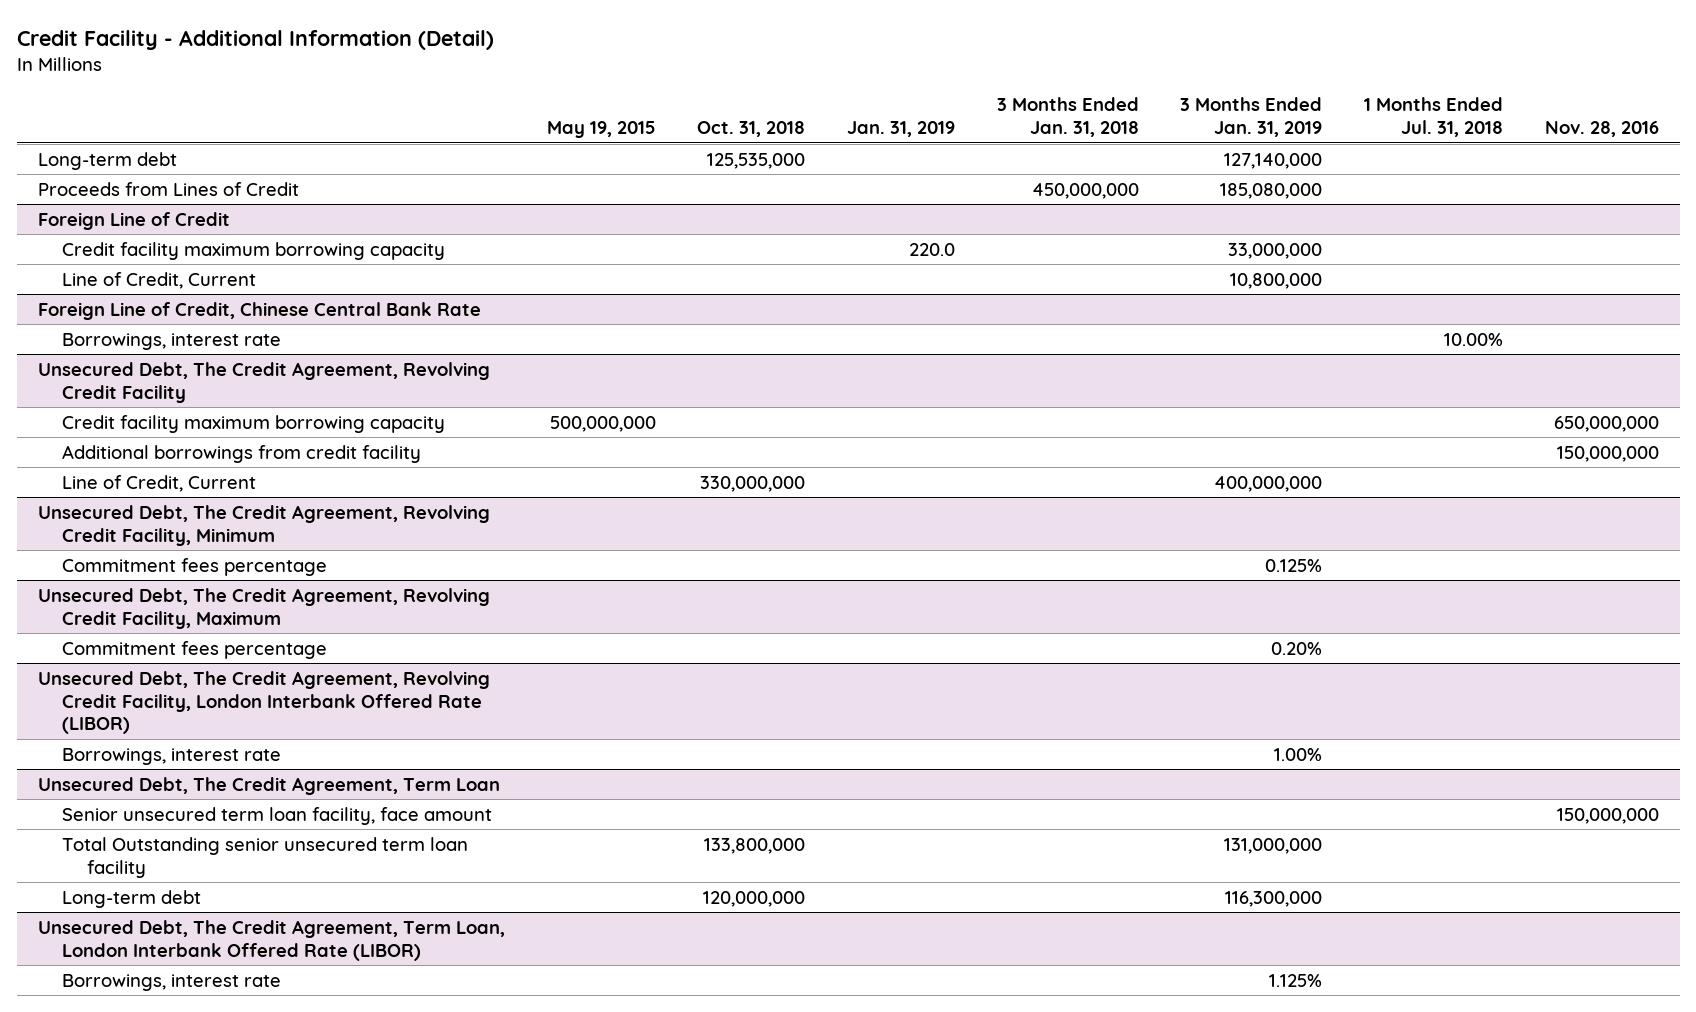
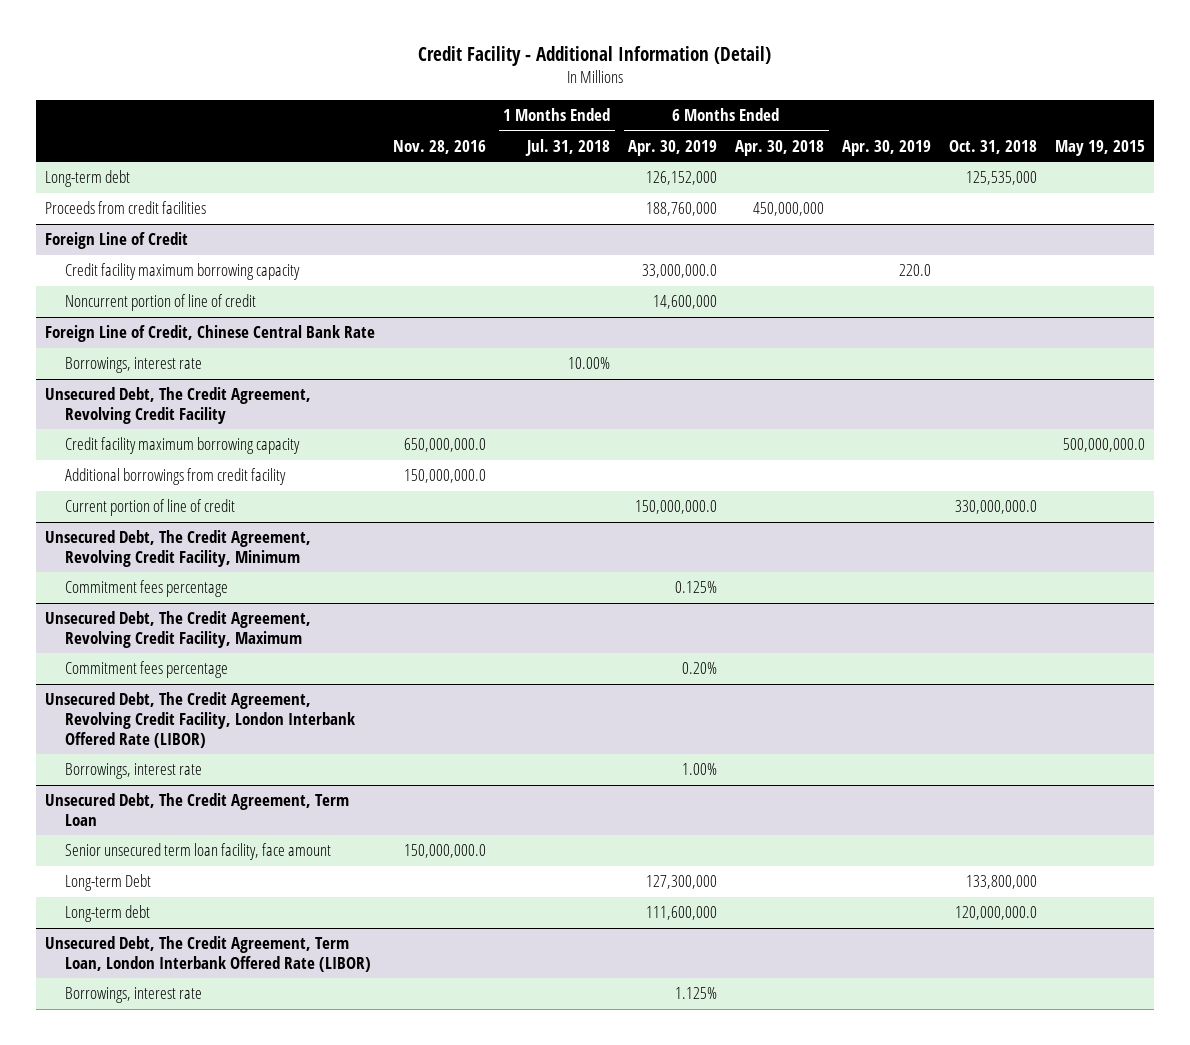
- | May 19, 2015 | Oct. 31, 2018 | Jan. 31, 2019 | 3 Months Ended Jan. 31, 2018 | 3 Months Ended Jan. 31, 2019 | 1 Months Ended Jul. 31, 2018 | Nov. 28, 2016
+ | Nov. 28, 2016 | 1 Months Ended Jul. 31, 2018 | 6 Months Ended Apr. 30, 2019 | 6 Months Ended Apr. 30, 2018 | Apr. 30, 2019 | Oct. 31, 2018 | May 19, 2015
- Proceeds from Lines of Credit | | | | 450,000,000 | 185,080,000 | |
+ Proceeds from credit facilities | | | 188,760,000 | 450,000,000 | | |
@ Foreign Line of Credit
- Line of Credit, Current | | | | | 10,800,000 | |
+ Noncurrent portion of line of credit | | | 14,600,000 | | | |
@ Unsecured Debt, The Credit Agreement, Revolving Credit Facility
- Credit facility maximum borrowing capacity | 500,000,000 | | | | | | 650,000,000
- Additional borrowings from credit facility | | | | | | | 150,000,000
- Line of Credit, Current | | 330,000,000 | | | 400,000,000 | |
+ Credit facility maximum borrowing capacity | 650,000,000.0 | | | | | | 500,000,000.0
+ Additional borrowings from credit facility | 150,000,000.0 | | | | | |
+ Current portion of line of credit | | | 150,000,000.0 | | | 330,000,000.0 |
@ Unsecured Debt, The Credit Agreement, Term Loan
- Senior unsecured term loan facility, face amount | | | | | | | 150,000,000
- Total Outstanding senior unsecured term loan facility | | 133,800,000 | | | 131,000,000 | |
- Long-term debt | | 120,000,000 | | | 116,300,000 | |
+ Senior unsecured term loan facility, face amount | 150,000,000.0 | | | | | |
+ Long-term Debt | | | 127,300,000 | | | 133,800,000 |
+ Long-term debt | | | 111,600,000 | | | 120,000,000.0 |

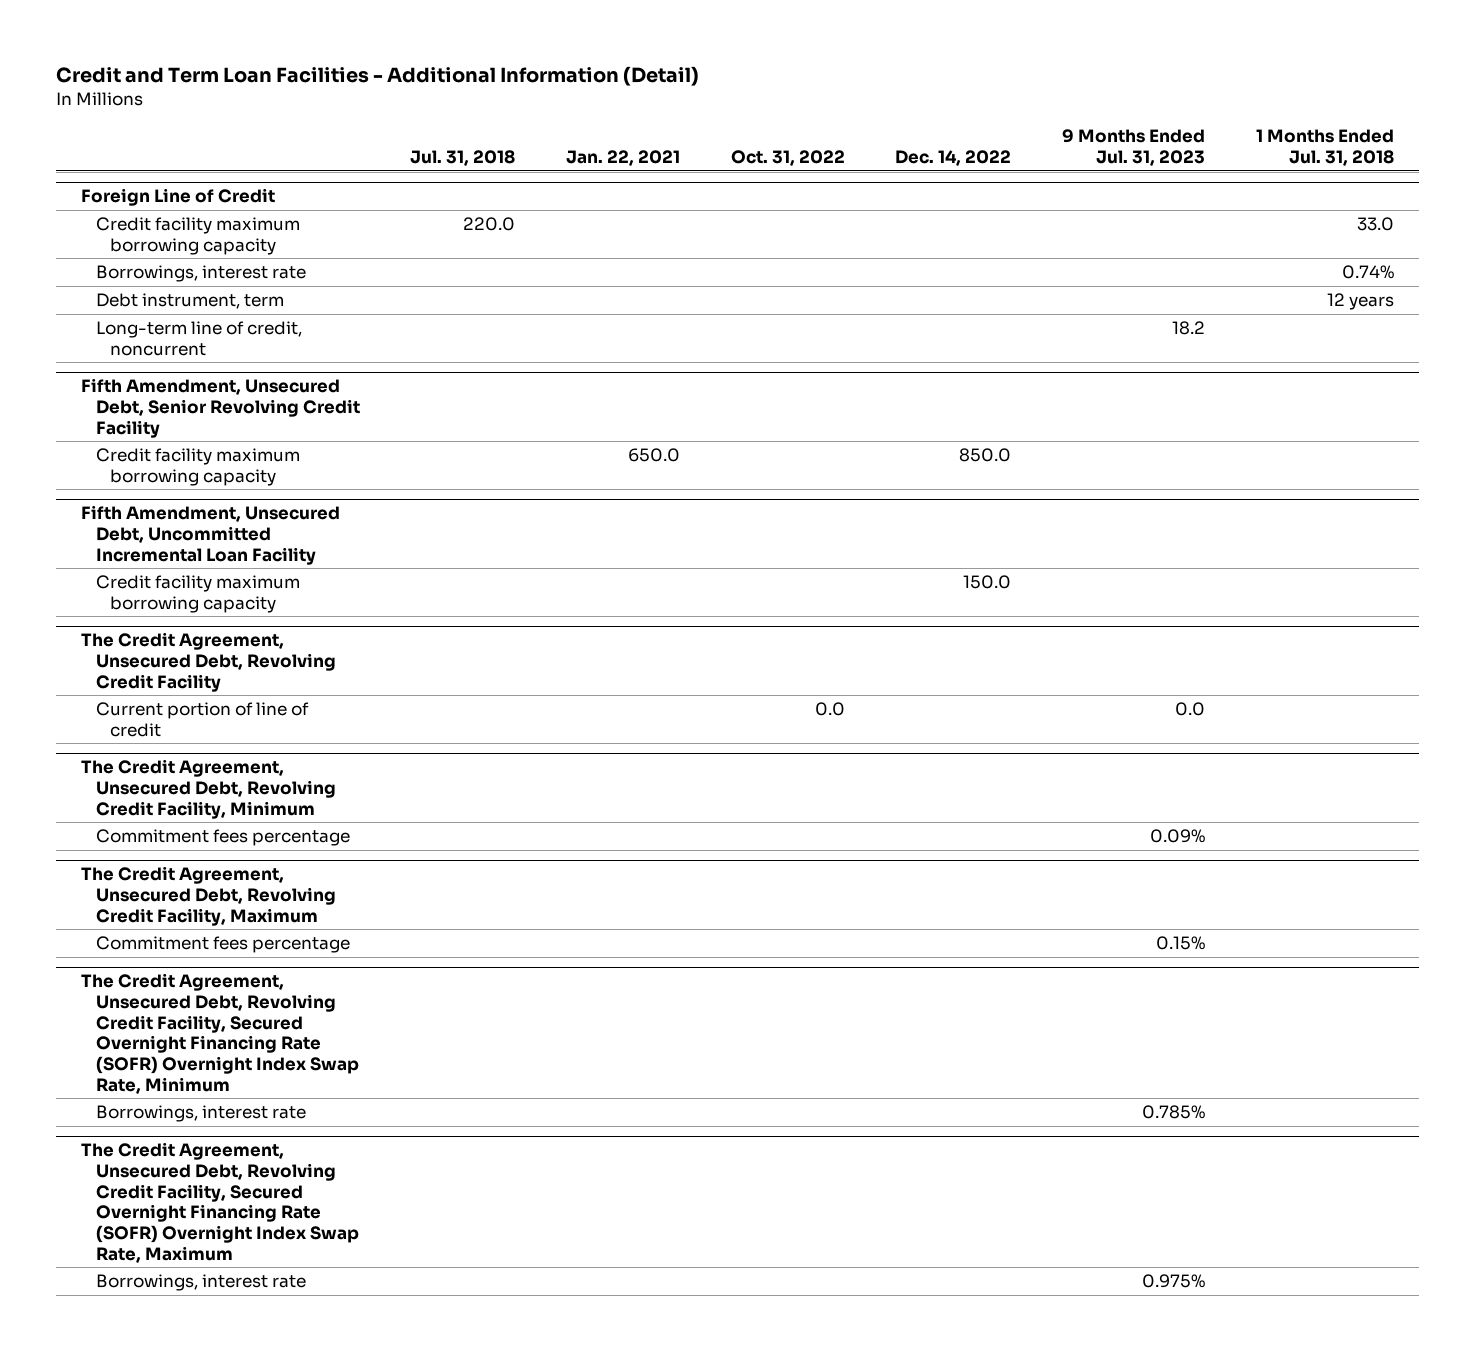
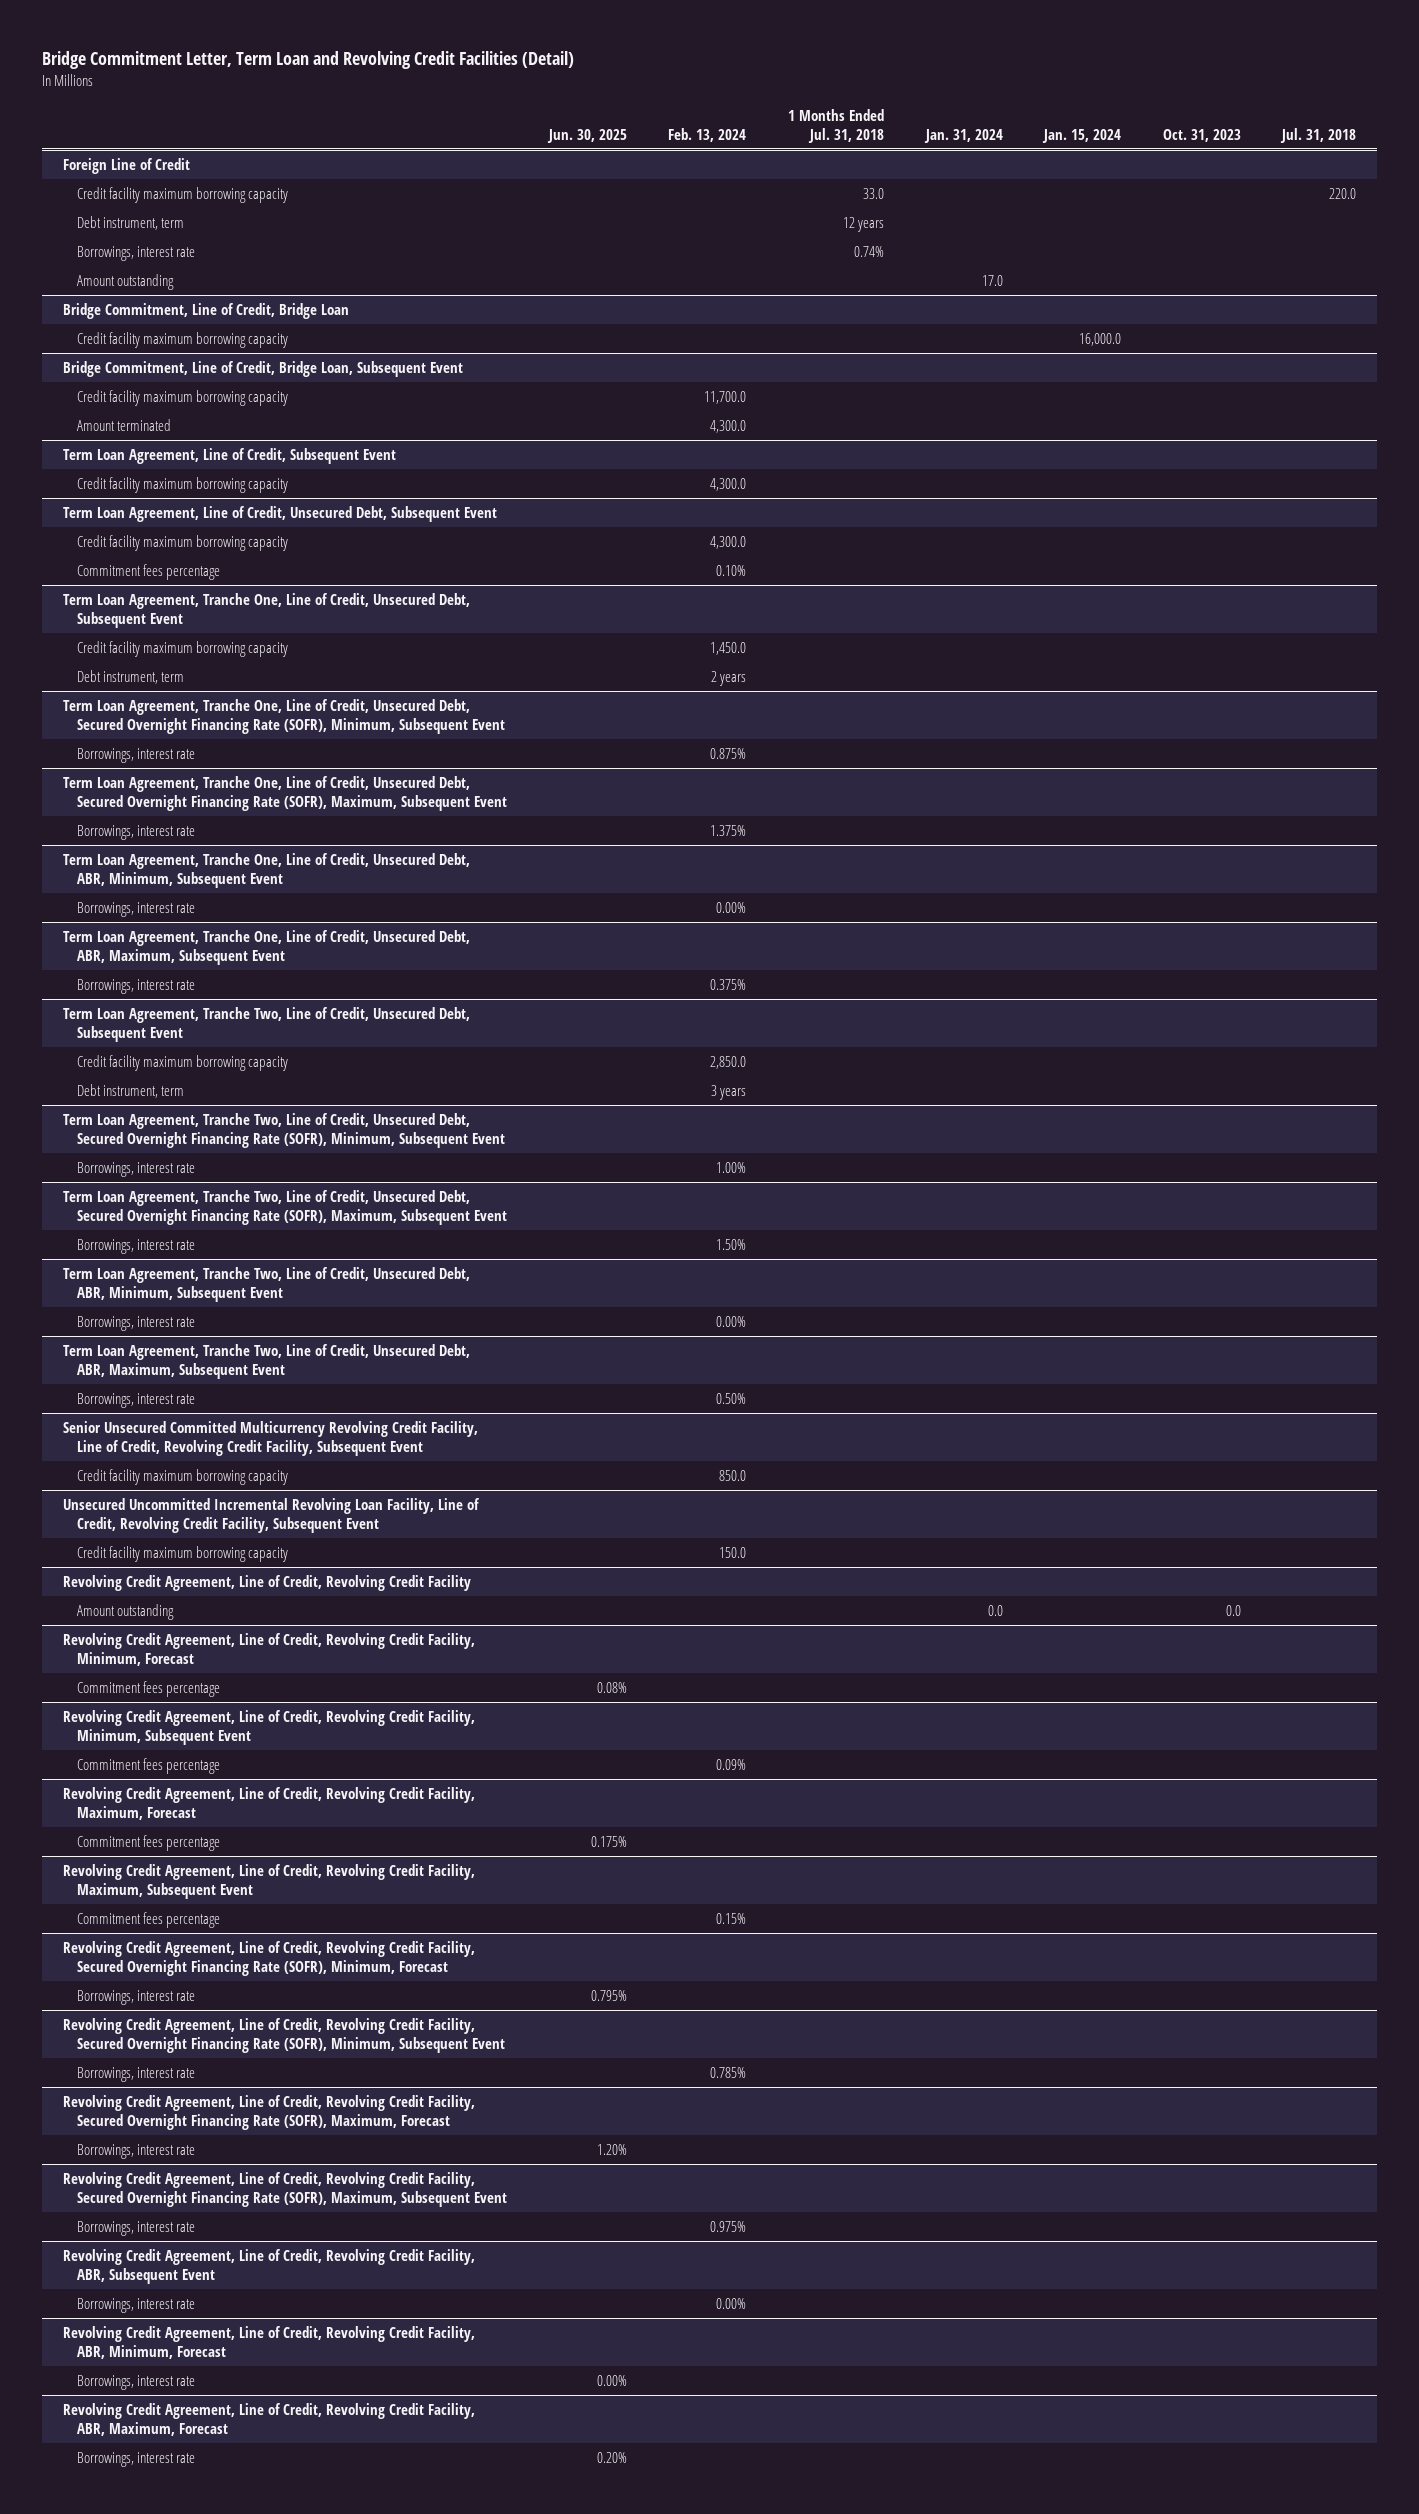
- Credit and Term Loan Facilities - Additional Information (Detail)
+ Bridge Commitment Letter, Term Loan and Revolving Credit Facilities (Detail)
- | Jul. 31, 2018 | Jan. 22, 2021 | Oct. 31, 2022 | Dec. 14, 2022 | 9 Months Ended Jul. 31, 2023 | 1 Months Ended Jul. 31, 2018
+ | Jun. 30, 2025 | Feb. 13, 2024 | 1 Months Ended Jul. 31, 2018 | Jan. 31, 2024 | Jan. 15, 2024 | Oct. 31, 2023 | Jul. 31, 2018
@ Foreign Line of Credit
- Long-term line of credit, noncurrent | | | | | 18.2 |
- Fifth Amendment, Unsecured Debt, Senior Revolving Credit Facility
- Credit facility maximum borrowing capacity | | 650.0 | | 850.0 | |
- Fifth Amendment, Unsecured Debt, Uncommitted Incremental Loan Facility
- Credit facility maximum borrowing capacity | | | | 150.0 | |
- The Credit Agreement, Unsecured Debt, Revolving Credit Facility
- Current portion of line of credit | | | 0.0 | | 0.0 |
- The Credit Agreement, Unsecured Debt, Revolving Credit Facility, Minimum
- Commitment fees percentage | | | | | 0.09% |
- The Credit Agreement, Unsecured Debt, Revolving Credit Facility, Maximum
- Commitment fees percentage | | | | | 0.15% |
- The Credit Agreement, Unsecured Debt, Revolving Credit Facility, Secured Overnight Financing Rate (SOFR) Overnight Index Swap Rate, Minimum
@ Foreign Line of Credit
moved down: Borrowings, interest rate | | | 0.74% | | | |
+ Amount outstanding | | | | 17.0 | | |
+ Bridge Commitment, Line of Credit, Bridge Loan
+ Credit facility maximum borrowing capacity | | | | | 16,000.0 | |
+ Bridge Commitment, Line of Credit, Bridge Loan, Subsequent Event
+ Credit facility maximum borrowing capacity | | 11,700.0 | | | | |
+ Amount terminated | | 4,300.0 | | | | |
+ Term Loan Agreement, Line of Credit, Subsequent Event
+ Credit facility maximum borrowing capacity | | 4,300.0 | | | | |
+ Term Loan Agreement, Line of Credit, Unsecured Debt, Subsequent Event
+ Credit facility maximum borrowing capacity | | 4,300.0 | | | | |
+ Commitment fees percentage | | 0.10% | | | | |
+ Term Loan Agreement, Tranche One, Line of Credit, Unsecured Debt, Subsequent Event
+ Credit facility maximum borrowing capacity | | 1,450.0 | | | | |
+ Debt instrument, term | | 2 years | | | | |
+ Term Loan Agreement, Tranche One, Line of Credit, Unsecured Debt, Secured Overnight Financing Rate (SOFR), Minimum, Subsequent Event
+ Borrowings, interest rate | | 0.875% | | | | |
+ Term Loan Agreement, Tranche One, Line of Credit, Unsecured Debt, Secured Overnight Financing Rate (SOFR), Maximum, Subsequent Event
+ Borrowings, interest rate | | 1.375% | | | | |
+ Term Loan Agreement, Tranche One, Line of Credit, Unsecured Debt, ABR, Minimum, Subsequent Event
+ Borrowings, interest rate | | 0.00% | | | | |
+ Term Loan Agreement, Tranche One, Line of Credit, Unsecured Debt, ABR, Maximum, Subsequent Event
+ Borrowings, interest rate | | 0.375% | | | | |
+ Term Loan Agreement, Tranche Two, Line of Credit, Unsecured Debt, Subsequent Event
+ Credit facility maximum borrowing capacity | | 2,850.0 | | | | |
+ Debt instrument, term | | 3 years | | | | |
+ Term Loan Agreement, Tranche Two, Line of Credit, Unsecured Debt, Secured Overnight Financing Rate (SOFR), Minimum, Subsequent Event
+ Borrowings, interest rate | | 1.00% | | | | |
+ Term Loan Agreement, Tranche Two, Line of Credit, Unsecured Debt, Secured Overnight Financing Rate (SOFR), Maximum, Subsequent Event
+ Borrowings, interest rate | | 1.50% | | | | |
+ Term Loan Agreement, Tranche Two, Line of Credit, Unsecured Debt, ABR, Minimum, Subsequent Event
+ Borrowings, interest rate | | 0.00% | | | | |
+ Term Loan Agreement, Tranche Two, Line of Credit, Unsecured Debt, ABR, Maximum, Subsequent Event
+ Borrowings, interest rate | | 0.50% | | | | |
+ Senior Unsecured Committed Multicurrency Revolving Credit Facility, Line of Credit, Revolving Credit Facility, Subsequent Event
+ Credit facility maximum borrowing capacity | | 850.0 | | | | |
+ Unsecured Uncommitted Incremental Revolving Loan Facility, Line of Credit, Revolving Credit Facility, Subsequent Event
+ Credit facility maximum borrowing capacity | | 150.0 | | | | |
+ Revolving Credit Agreement, Line of Credit, Revolving Credit Facility
+ Amount outstanding | | | | 0.0 | | 0.0 |
+ Revolving Credit Agreement, Line of Credit, Revolving Credit Facility, Minimum, Forecast
+ Commitment fees percentage | 0.08% | | | | | |
+ Revolving Credit Agreement, Line of Credit, Revolving Credit Facility, Minimum, Subsequent Event
+ Commitment fees percentage | | 0.09% | | | | |
+ Revolving Credit Agreement, Line of Credit, Revolving Credit Facility, Maximum, Forecast
+ Commitment fees percentage | 0.175% | | | | | |
+ Revolving Credit Agreement, Line of Credit, Revolving Credit Facility, Maximum, Subsequent Event
+ Commitment fees percentage | | 0.15% | | | | |
+ Revolving Credit Agreement, Line of Credit, Revolving Credit Facility, Secured Overnight Financing Rate (SOFR), Minimum, Forecast
- The Credit Agreement, Unsecured Debt, Revolving Credit Facility, Secured Overnight Financing Rate (SOFR) Overnight Index Swap Rate, Maximum
+ Revolving Credit Agreement, Line of Credit, Revolving Credit Facility, Secured Overnight Financing Rate (SOFR), Minimum, Subsequent Event
+ Borrowings, interest rate | | 0.785% | | | | |
+ Revolving Credit Agreement, Line of Credit, Revolving Credit Facility, Secured Overnight Financing Rate (SOFR), Maximum, Forecast
+ Revolving Credit Agreement, Line of Credit, Revolving Credit Facility, Secured Overnight Financing Rate (SOFR), Maximum, Subsequent Event
+ Borrowings, interest rate | | 0.975% | | | | |
+ Revolving Credit Agreement, Line of Credit, Revolving Credit Facility, ABR, Subsequent Event
+ Borrowings, interest rate | | 0.00% | | | | |
+ Revolving Credit Agreement, Line of Credit, Revolving Credit Facility, ABR, Minimum, Forecast
+ Borrowings, interest rate | 0.00% | | | | | |
+ Revolving Credit Agreement, Line of Credit, Revolving Credit Facility, ABR, Maximum, Forecast
+ Borrowings, interest rate | 0.20% | | | | | |

